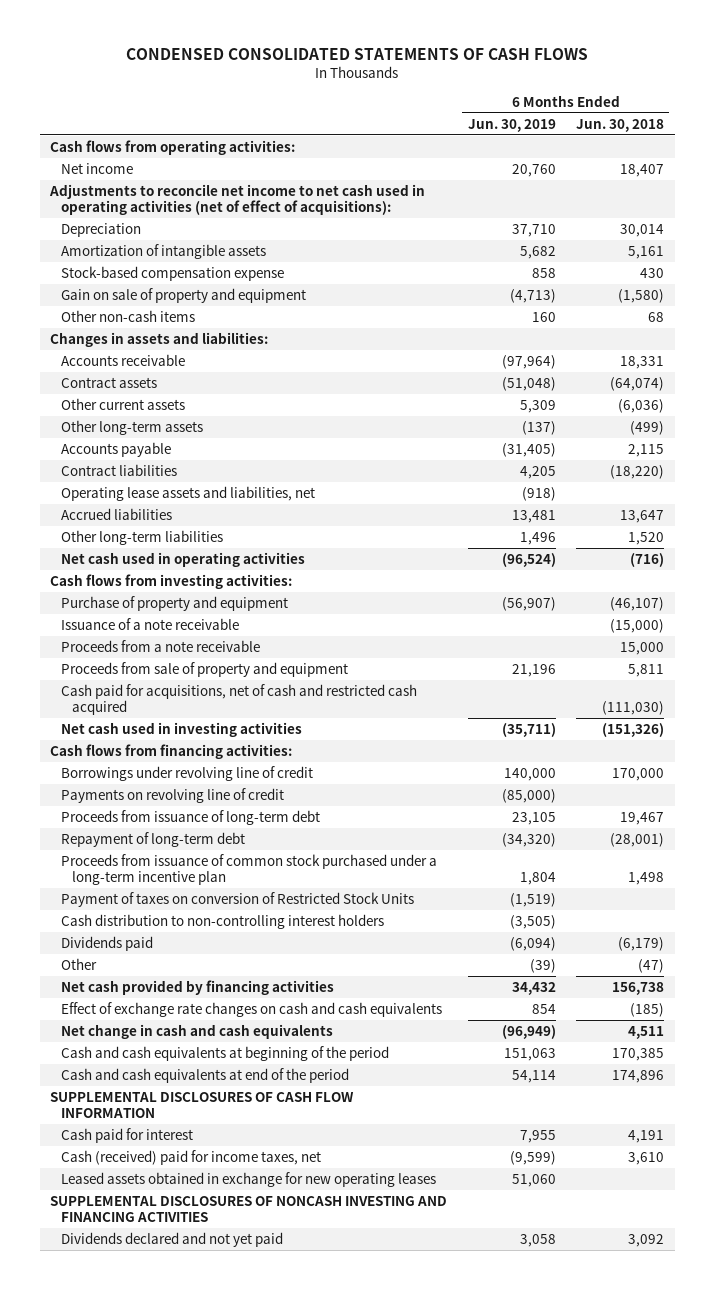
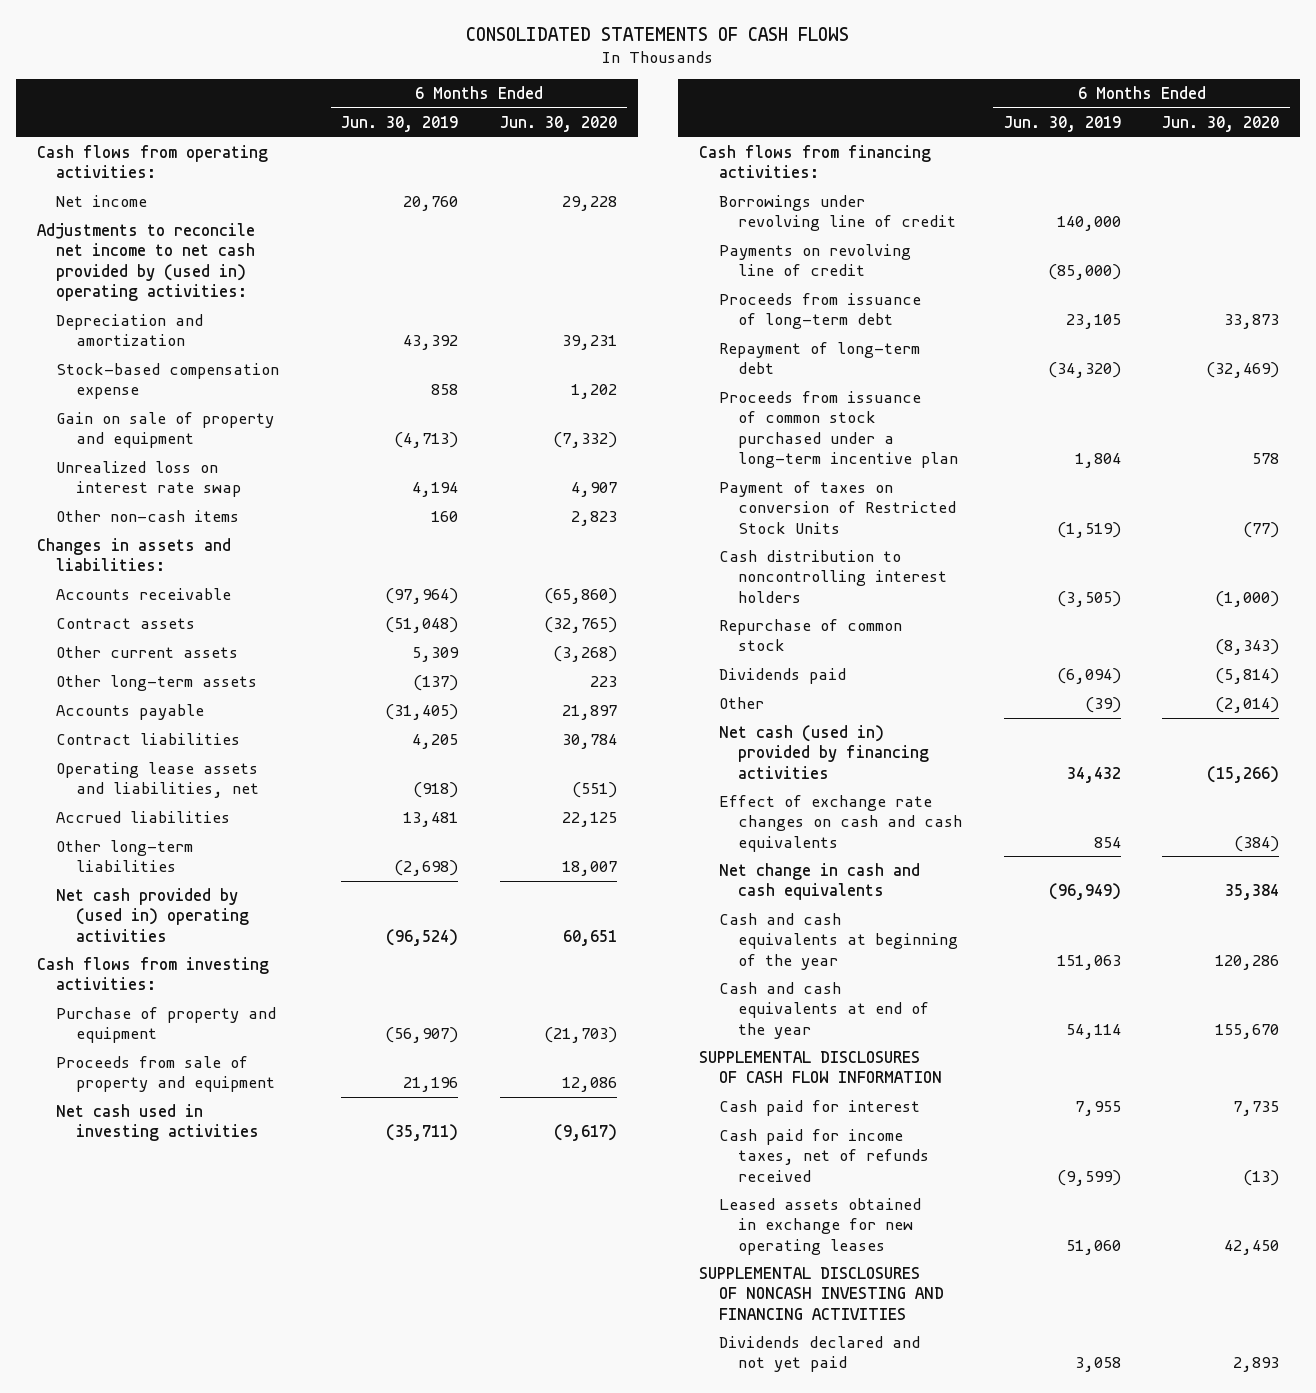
- CONDENSED CONSOLIDATED STATEMENTS OF CASH FLOWS
+ CONSOLIDATED STATEMENTS OF CASH FLOWS
- | 6 Months Ended Jun. 30, 2019 | 6 Months Ended Jun. 30, 2018
+ | 6 Months Ended Jun. 30, 2019 | 6 Months Ended Jun. 30, 2020
- Adjustments to reconcile net income to net cash used in operating activities (net of effect of acquisitions):
- Depreciation | 37,710 | 30,014
- Amortization of intangible assets | 5,682 | 5,161
+ Adjustments to reconcile net income to net cash provided by (used in) operating activities:
+ Depreciation and amortization | 43,392 | 39,231
+ Unrealized loss on interest rate swap | 4,194 | 4,907
- Other long-term liabilities | 1,496 | 1,520
- Net cash used in operating activities | (96,524) | (716)
+ Other long-term liabilities | (2,698) | 18,007
+ Net cash provided by (used in) operating activities | (96,524) | 60,651
- Issuance of a note receivable | | (15,000)
- Proceeds from a note receivable | | 15,000
- Cash paid for acquisitions, net of cash and restricted cash acquired | | (111,030)
- Cash distribution to non-controlling interest holders | (3,505) |
+ Cash distribution to noncontrolling interest holders | (3,505) | (1,000)
+ Repurchase of common stock | | (8,343)
- Net cash provided by financing activities | 34,432 | 156,738
+ Net cash (used in) provided by financing activities | 34,432 | (15,266)
- Cash and cash equivalents at beginning of the period | 151,063 | 170,385
- Cash and cash equivalents at end of the period | 54,114 | 174,896
+ Cash and cash equivalents at beginning of the year | 151,063 | 120,286
+ Cash and cash equivalents at end of the year | 54,114 | 155,670
- Cash (received) paid for income taxes, net | (9,599) | 3,610
+ Cash paid for income taxes, net of refunds received | (9,599) | (13)

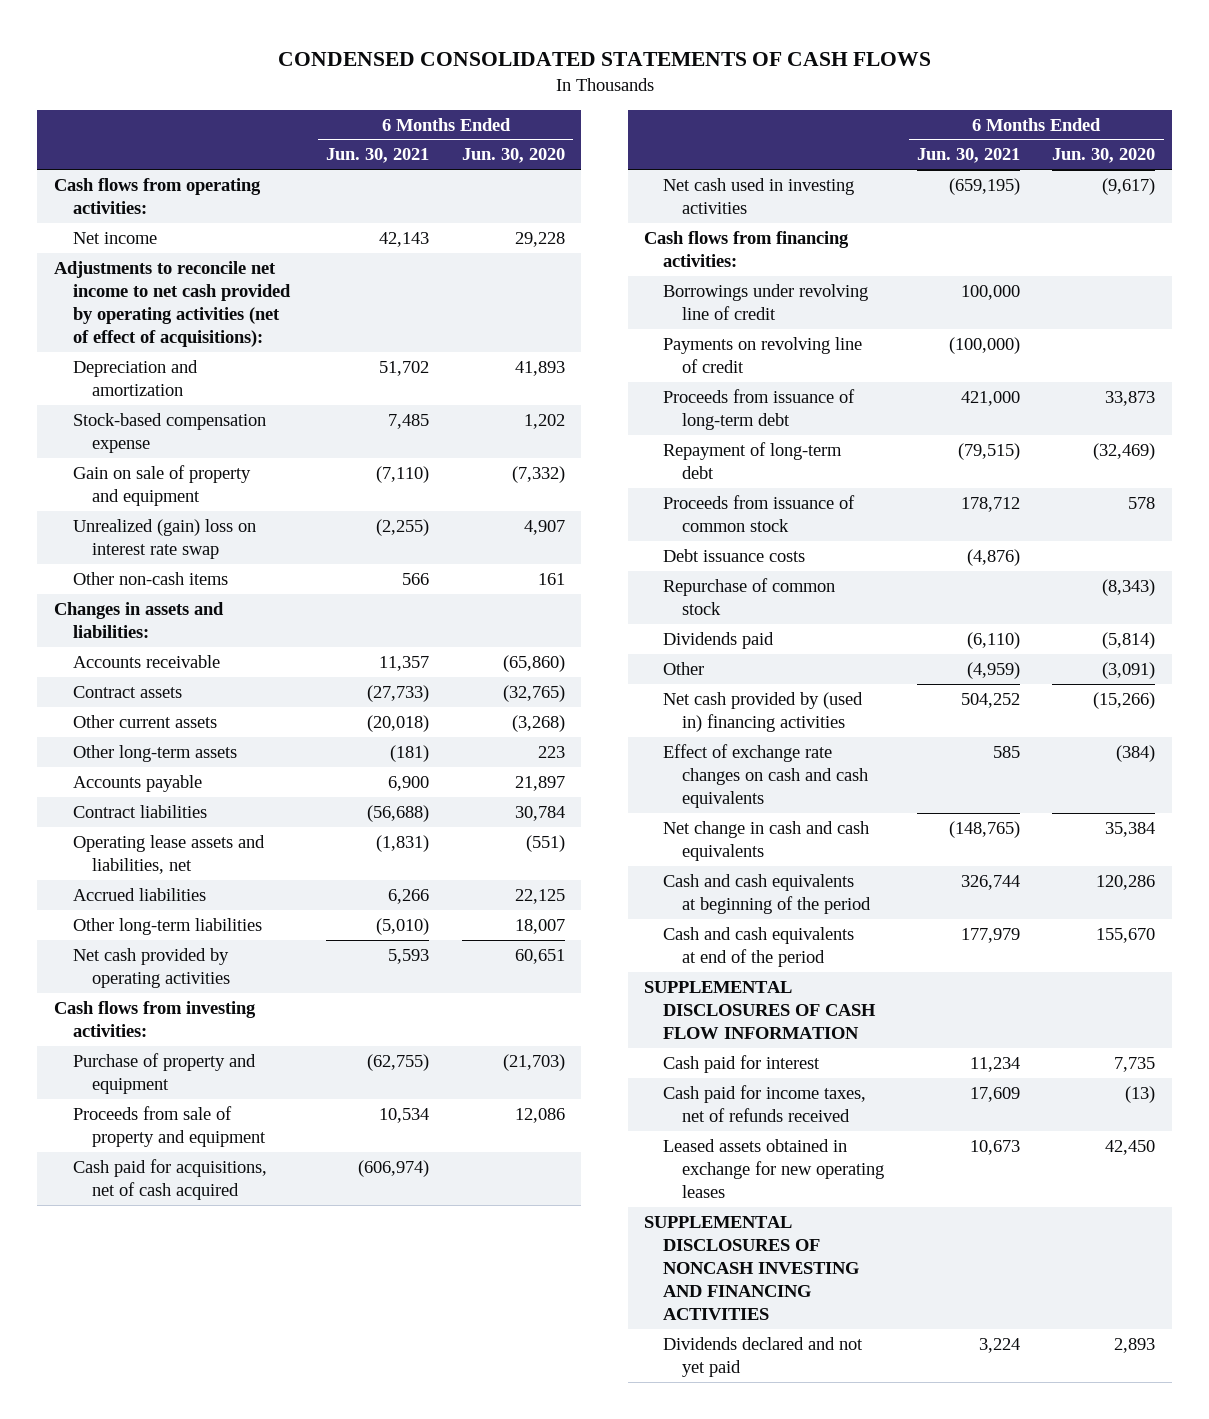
- CONSOLIDATED STATEMENTS OF CASH FLOWS
+ CONDENSED CONSOLIDATED STATEMENTS OF CASH FLOWS
- | 6 Months Ended Jun. 30, 2019 | 6 Months Ended Jun. 30, 2020
+ | 6 Months Ended Jun. 30, 2021 | 6 Months Ended Jun. 30, 2020
- Adjustments to reconcile net income to net cash provided by (used in) operating activities:
- Depreciation and amortization | 43,392 | 39,231
+ Adjustments to reconcile net income to net cash provided by operating activities (net of effect of acquisitions):
+ Depreciation and amortization | 51,702 | 41,893
- Unrealized loss on interest rate swap | 4,194 | 4,907
- Other non-cash items | 160 | 2,823
+ Unrealized (gain) loss on interest rate swap | (2,255) | 4,907
+ Other non-cash items | 566 | 161
- Net cash provided by (used in) operating activities | (96,524) | 60,651
+ Net cash provided by operating activities | 5,593 | 60,651
+ Cash paid for acquisitions, net of cash acquired | (606,974) |
- Proceeds from issuance of common stock purchased under a long-term incentive plan | 1,804 | 578
- Payment of taxes on conversion of Restricted Stock Units | (1,519) | (77)
- Cash distribution to noncontrolling interest holders | (3,505) | (1,000)
+ Proceeds from issuance of common stock | 178,712 | 578
+ Debt issuance costs | (4,876) |
- Other | (39) | (2,014)
- Net cash (used in) provided by financing activities | 34,432 | (15,266)
+ Other | (4,959) | (3,091)
+ Net cash provided by (used in) financing activities | 504,252 | (15,266)
- Cash and cash equivalents at beginning of the year | 151,063 | 120,286
- Cash and cash equivalents at end of the year | 54,114 | 155,670
+ Cash and cash equivalents at beginning of the period | 326,744 | 120,286
+ Cash and cash equivalents at end of the period | 177,979 | 155,670

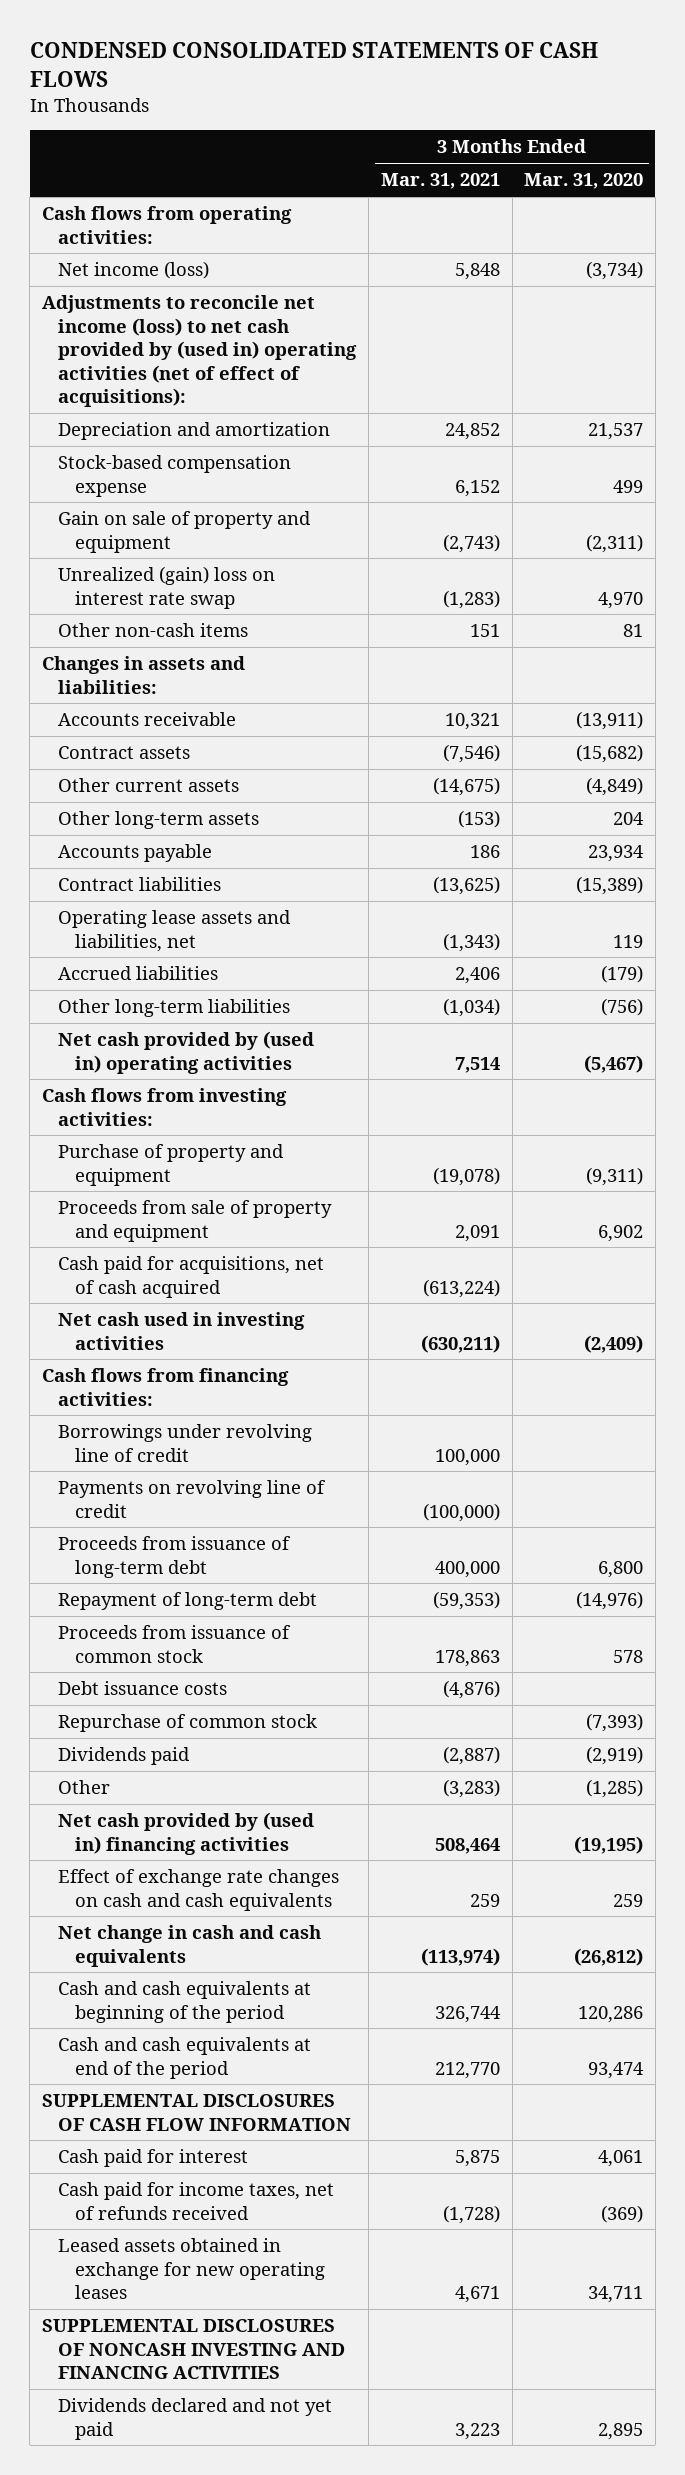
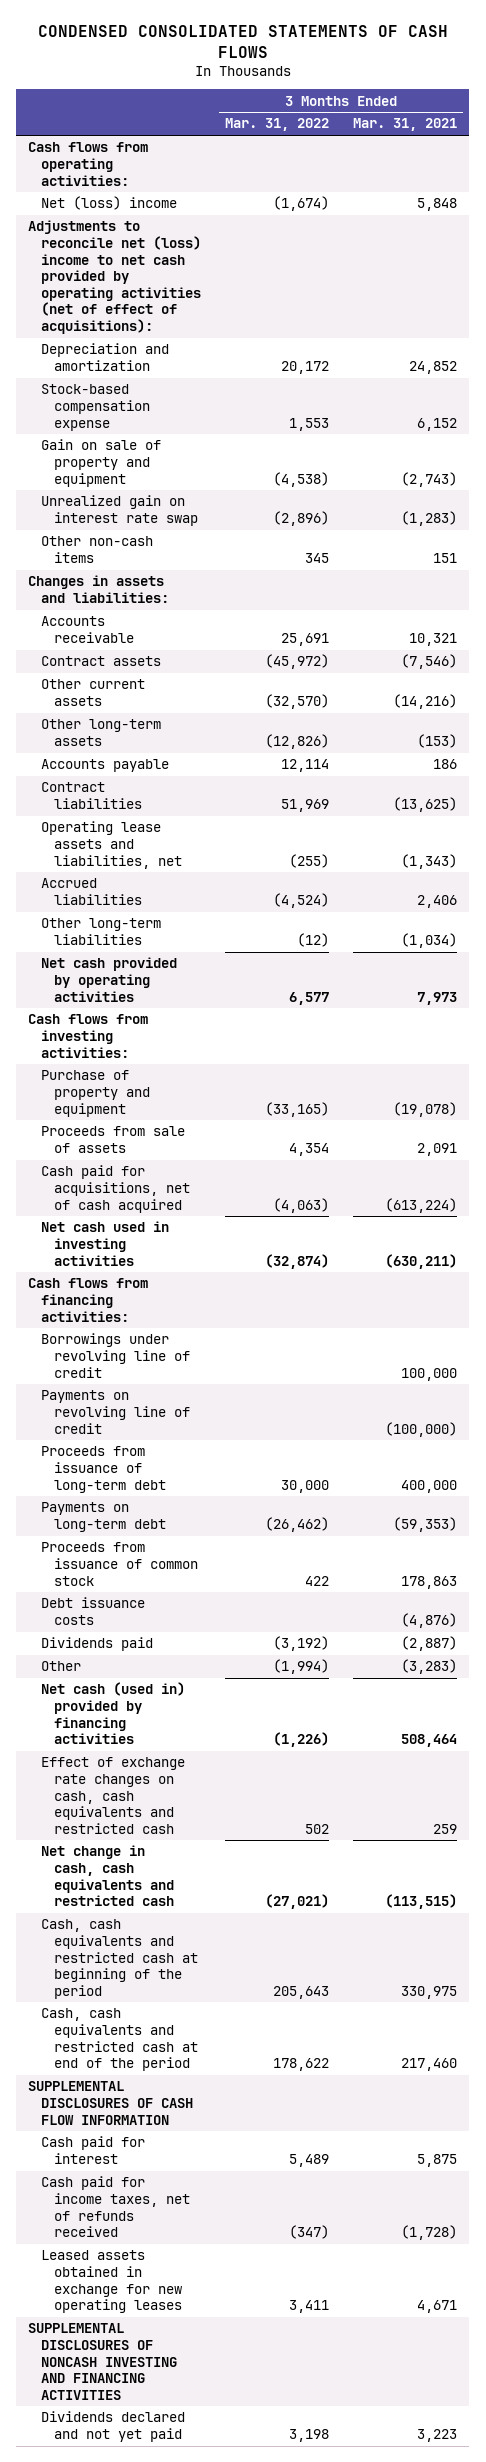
- | 3 Months Ended Mar. 31, 2021 | 3 Months Ended Mar. 31, 2020
+ | 3 Months Ended Mar. 31, 2022 | 3 Months Ended Mar. 31, 2021
- Net income (loss) | 5,848 | (3,734)
- Adjustments to reconcile net income (loss) to net cash provided by (used in) operating activities (net of effect of acquisitions):
+ Net (loss) income | (1,674) | 5,848
+ Adjustments to reconcile net (loss) income to net cash provided by operating activities (net of effect of acquisitions):
- Unrealized (gain) loss on interest rate swap | (1,283) | 4,970
+ Unrealized gain on interest rate swap | (2,896) | (1,283)
- Other current assets | (14,675) | (4,849)
+ Other current assets | (32,570) | (14,216)
- Net cash provided by (used in) operating activities | 7,514 | (5,467)
+ Net cash provided by operating activities | 6,577 | 7,973
- Proceeds from sale of property and equipment | 2,091 | 6,902
+ Proceeds from sale of assets | 4,354 | 2,091
- Repayment of long-term debt | (59,353) | (14,976)
+ Payments on long-term debt | (26,462) | (59,353)
- Repurchase of common stock | | (7,393)
- Net cash provided by (used in) financing activities | 508,464 | (19,195)
- Effect of exchange rate changes on cash and cash equivalents | 259 | 259
- Net change in cash and cash equivalents | (113,974) | (26,812)
- Cash and cash equivalents at beginning of the period | 326,744 | 120,286
- Cash and cash equivalents at end of the period | 212,770 | 93,474
+ Net cash (used in) provided by financing activities | (1,226) | 508,464
+ Effect of exchange rate changes on cash, cash equivalents and restricted cash | 502 | 259
+ Net change in cash, cash equivalents and restricted cash | (27,021) | (113,515)
+ Cash, cash equivalents and restricted cash at beginning of the period | 205,643 | 330,975
+ Cash, cash equivalents and restricted cash at end of the period | 178,622 | 217,460

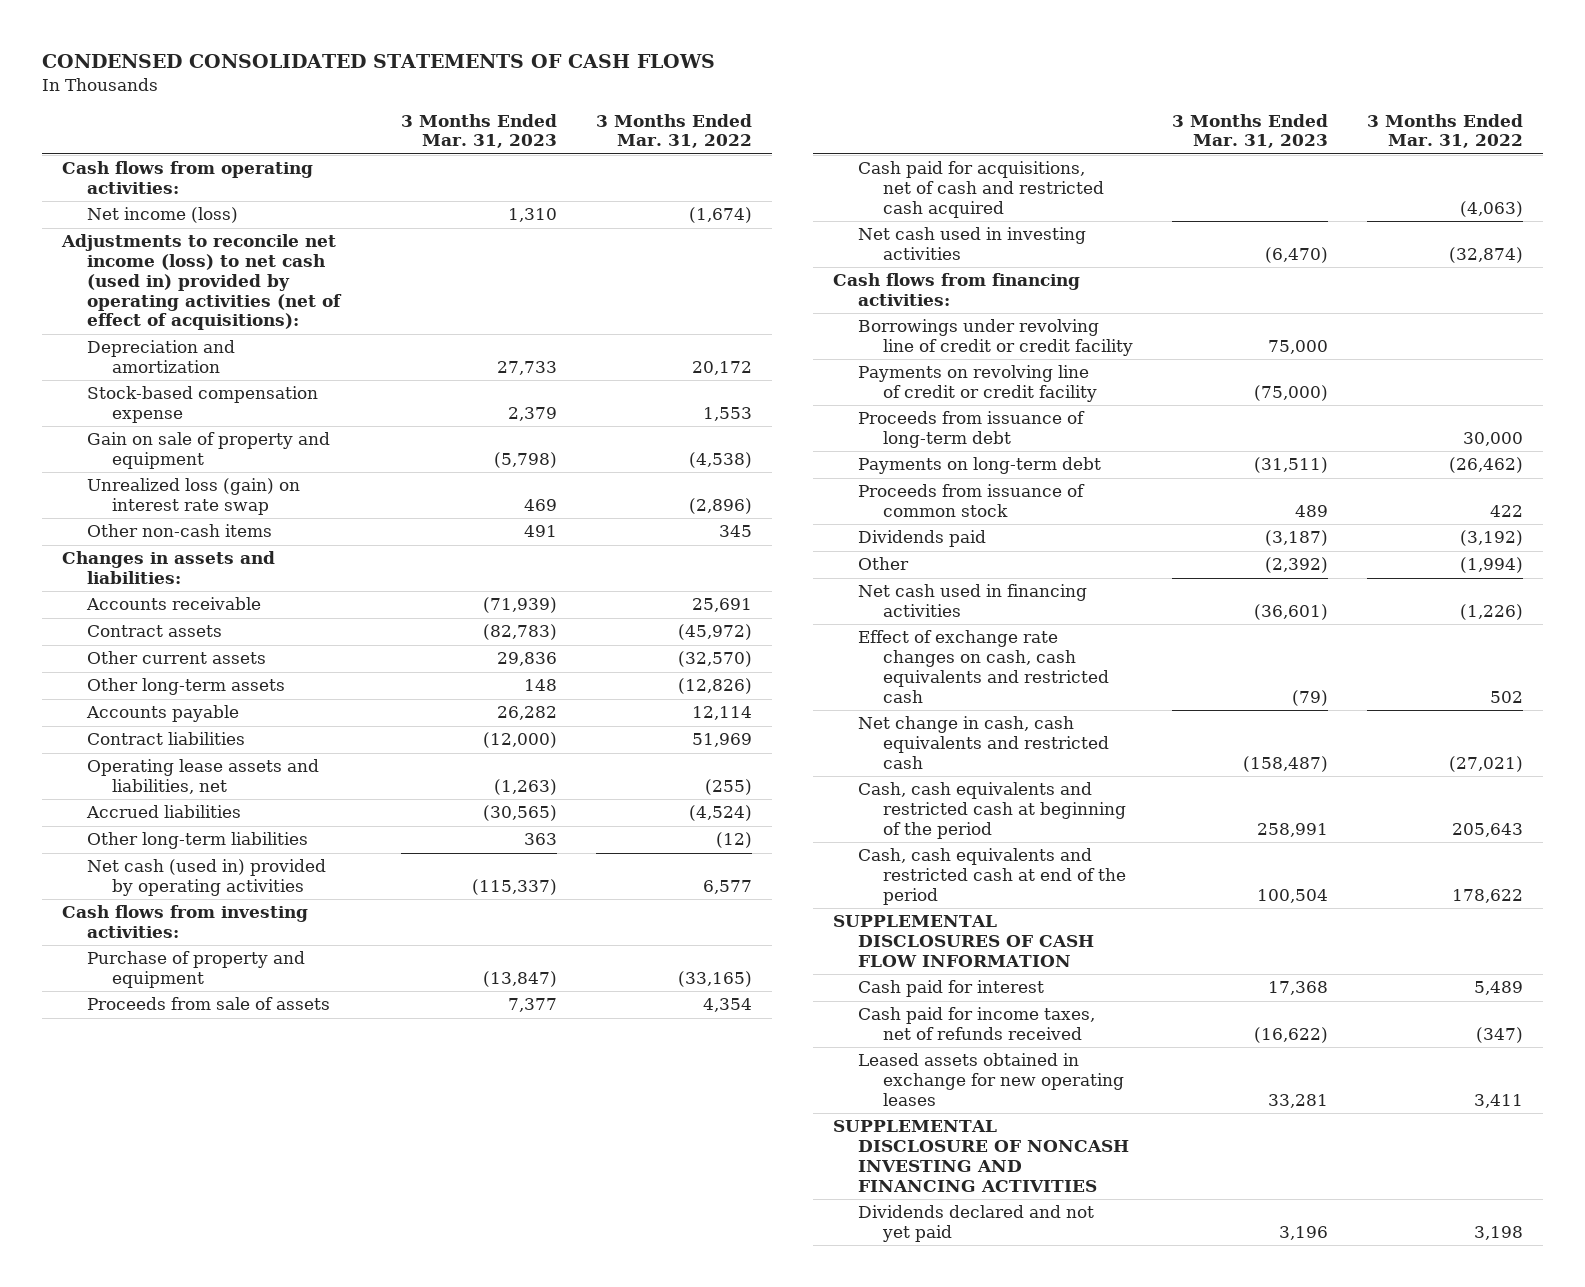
- | 3 Months Ended Mar. 31, 2022 | 3 Months Ended Mar. 31, 2021
+ | 3 Months Ended Mar. 31, 2023 | 3 Months Ended Mar. 31, 2022
- Net (loss) income | (1,674) | 5,848
- Adjustments to reconcile net (loss) income to net cash provided by operating activities (net of effect of acquisitions):
+ Net income (loss) | 1,310 | (1,674)
+ Adjustments to reconcile net income (loss) to net cash (used in) provided by operating activities (net of effect of acquisitions):
- Unrealized gain on interest rate swap | (2,896) | (1,283)
+ Unrealized loss (gain) on interest rate swap | 469 | (2,896)
- Net cash provided by operating activities | 6,577 | 7,973
+ Net cash (used in) provided by operating activities | (115,337) | 6,577
- Cash paid for acquisitions, net of cash acquired | (4,063) | (613,224)
+ Cash paid for acquisitions, net of cash and restricted cash acquired | | (4,063)
- Borrowings under revolving line of credit | | 100,000
- Payments on revolving line of credit | | (100,000)
+ Borrowings under revolving line of credit or credit facility | 75,000 |
+ Payments on revolving line of credit or credit facility | (75,000) |
- Debt issuance costs | | (4,876)
- Net cash (used in) provided by financing activities | (1,226) | 508,464
+ Net cash used in financing activities | (36,601) | (1,226)
- SUPPLEMENTAL DISCLOSURES OF NONCASH INVESTING AND FINANCING ACTIVITIES
+ SUPPLEMENTAL DISCLOSURE OF NONCASH INVESTING AND FINANCING ACTIVITIES

